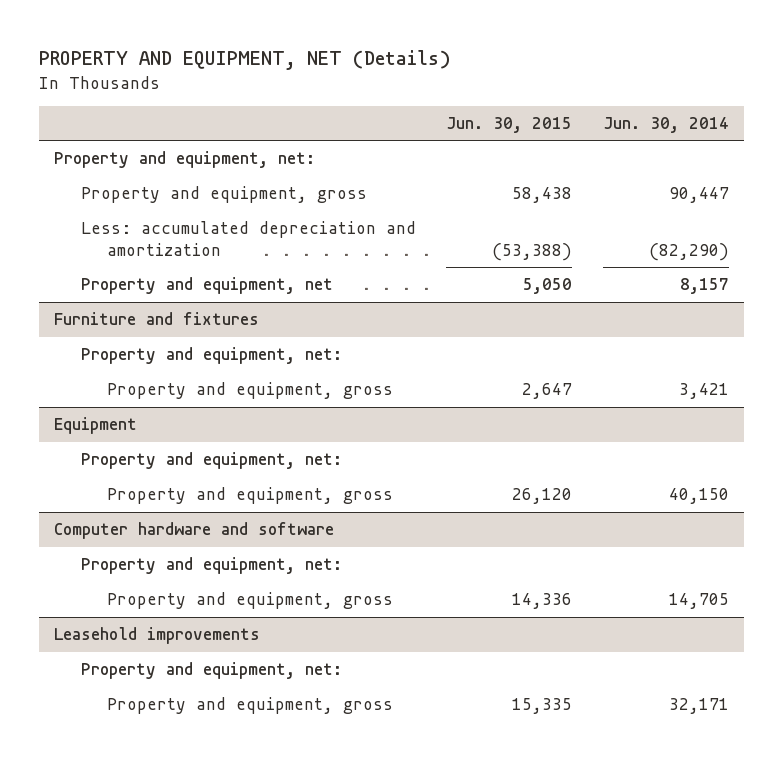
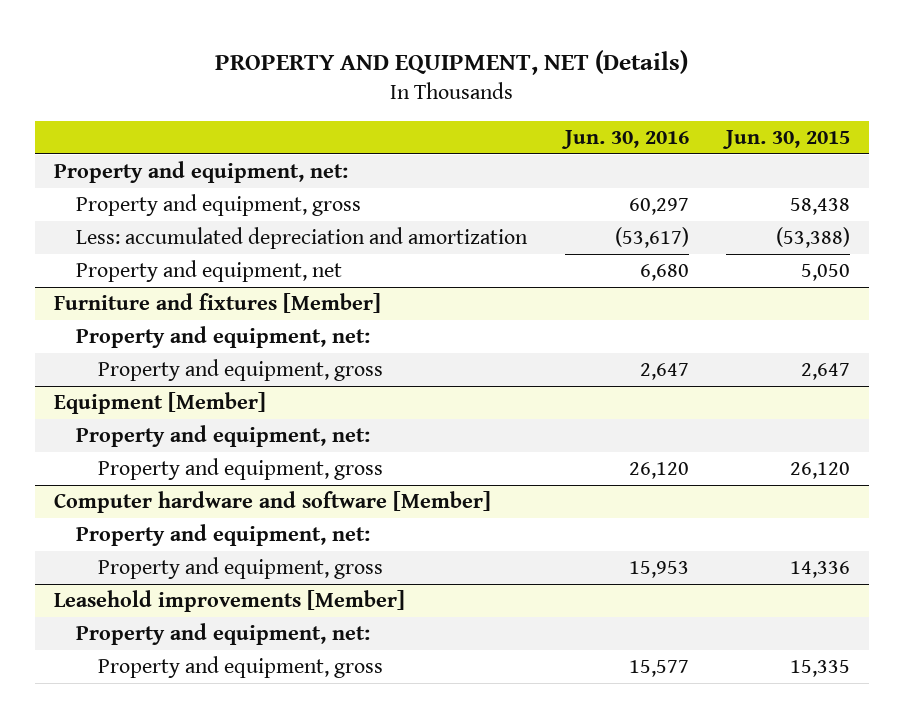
- | Jun. 30, 2015 | Jun. 30, 2014
+ | Jun. 30, 2016 | Jun. 30, 2015
- Furniture and fixtures
+ Furniture and fixtures [Member]
- Equipment
+ Equipment [Member]
- Computer hardware and software
+ Computer hardware and software [Member]
- Leasehold improvements
+ Leasehold improvements [Member]

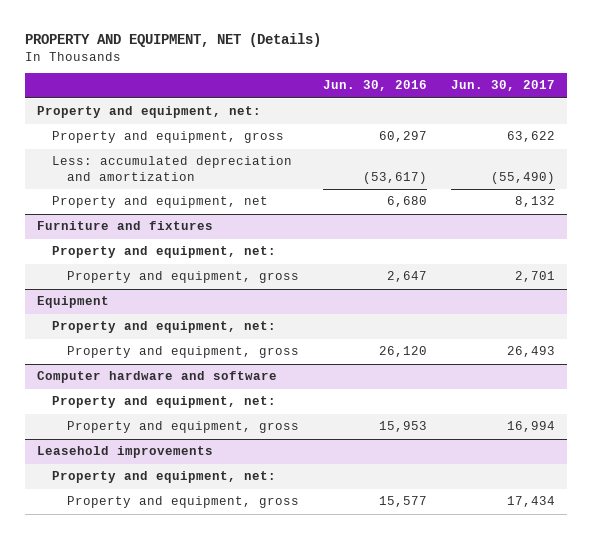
- | Jun. 30, 2016 | Jun. 30, 2015
+ | Jun. 30, 2016 | Jun. 30, 2017
- Furniture and fixtures [Member]
+ Furniture and fixtures
- Equipment [Member]
+ Equipment
- Computer hardware and software [Member]
+ Computer hardware and software
- Leasehold improvements [Member]
+ Leasehold improvements

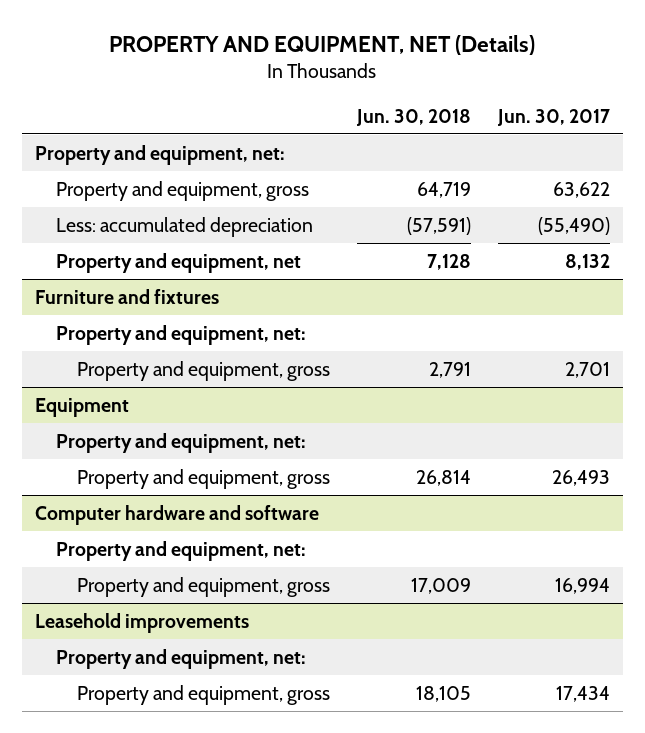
- | Jun. 30, 2016 | Jun. 30, 2017
+ | Jun. 30, 2018 | Jun. 30, 2017
- Less: accumulated depreciation and amortization | (53,617) | (55,490)
+ Less: accumulated depreciation | (57,591) | (55,490)

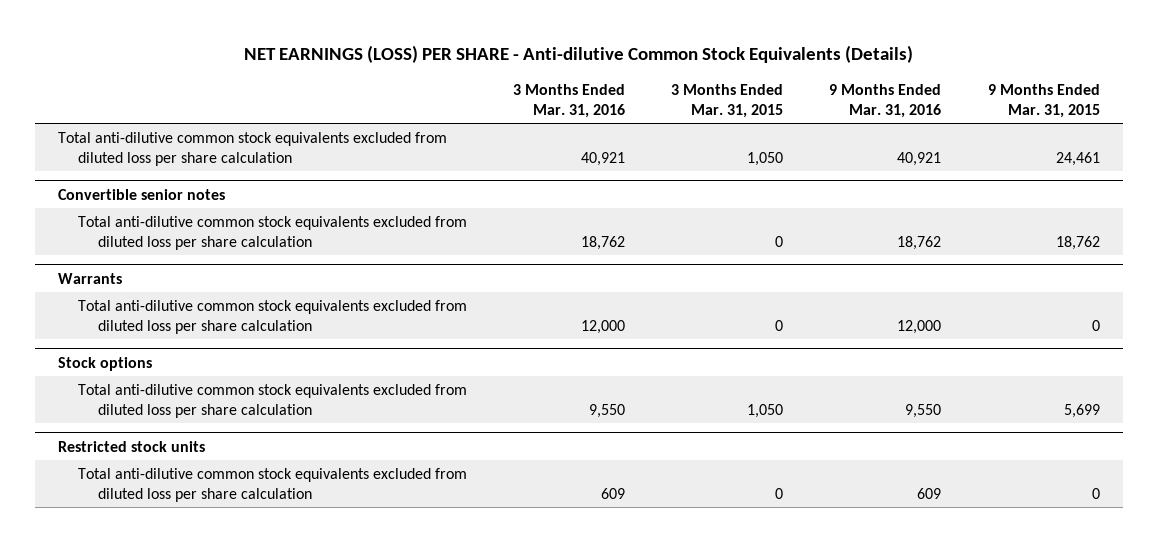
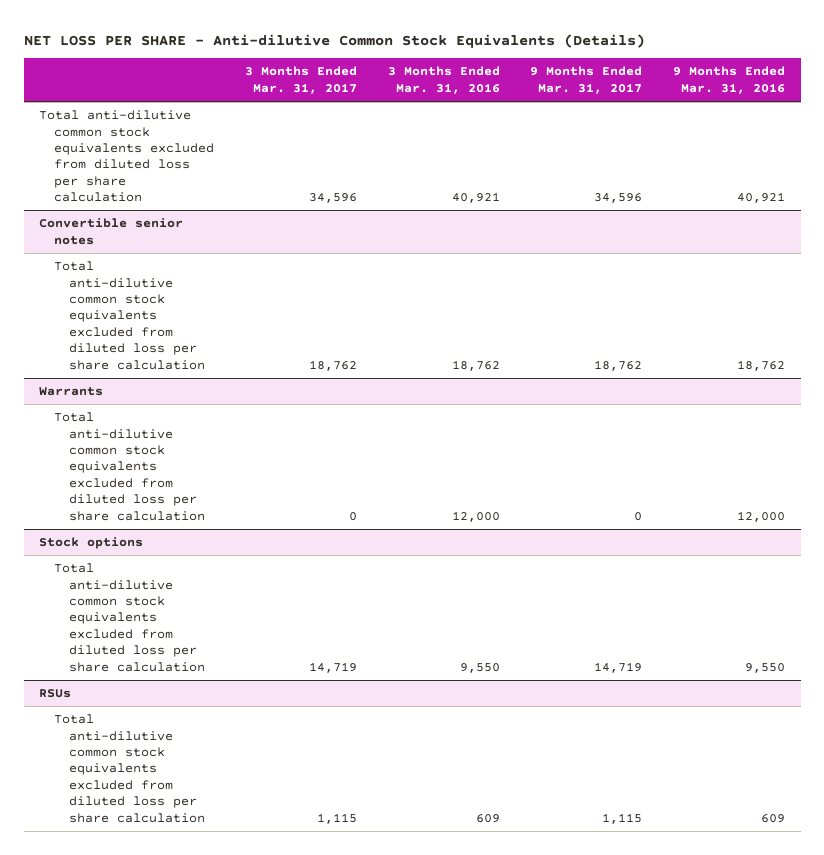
- NET EARNINGS (LOSS) PER SHARE - Anti-dilutive Common Stock Equivalents (Details)
+ NET LOSS PER SHARE - Anti-dilutive Common Stock Equivalents (Details)
- | 3 Months Ended Mar. 31, 2016 | 3 Months Ended Mar. 31, 2015 | 9 Months Ended Mar. 31, 2016 | 9 Months Ended Mar. 31, 2015
+ | 3 Months Ended Mar. 31, 2017 | 3 Months Ended Mar. 31, 2016 | 9 Months Ended Mar. 31, 2017 | 9 Months Ended Mar. 31, 2016
- Restricted stock units
+ RSUs

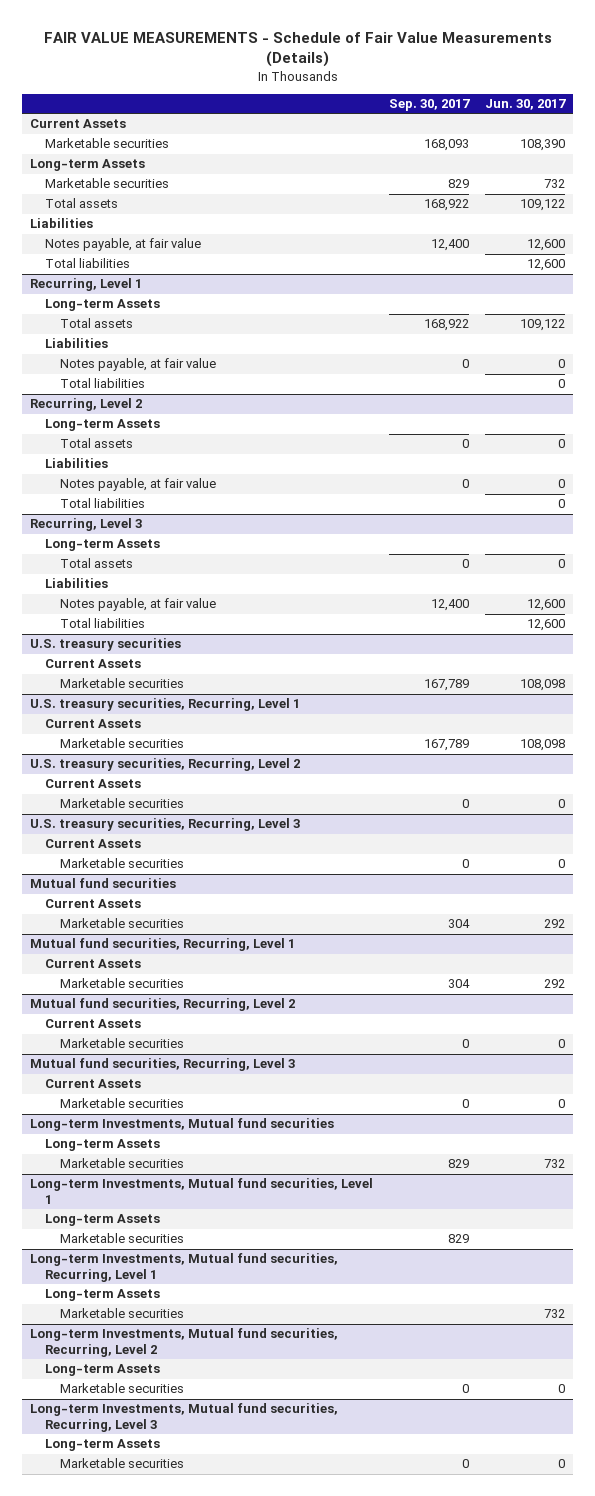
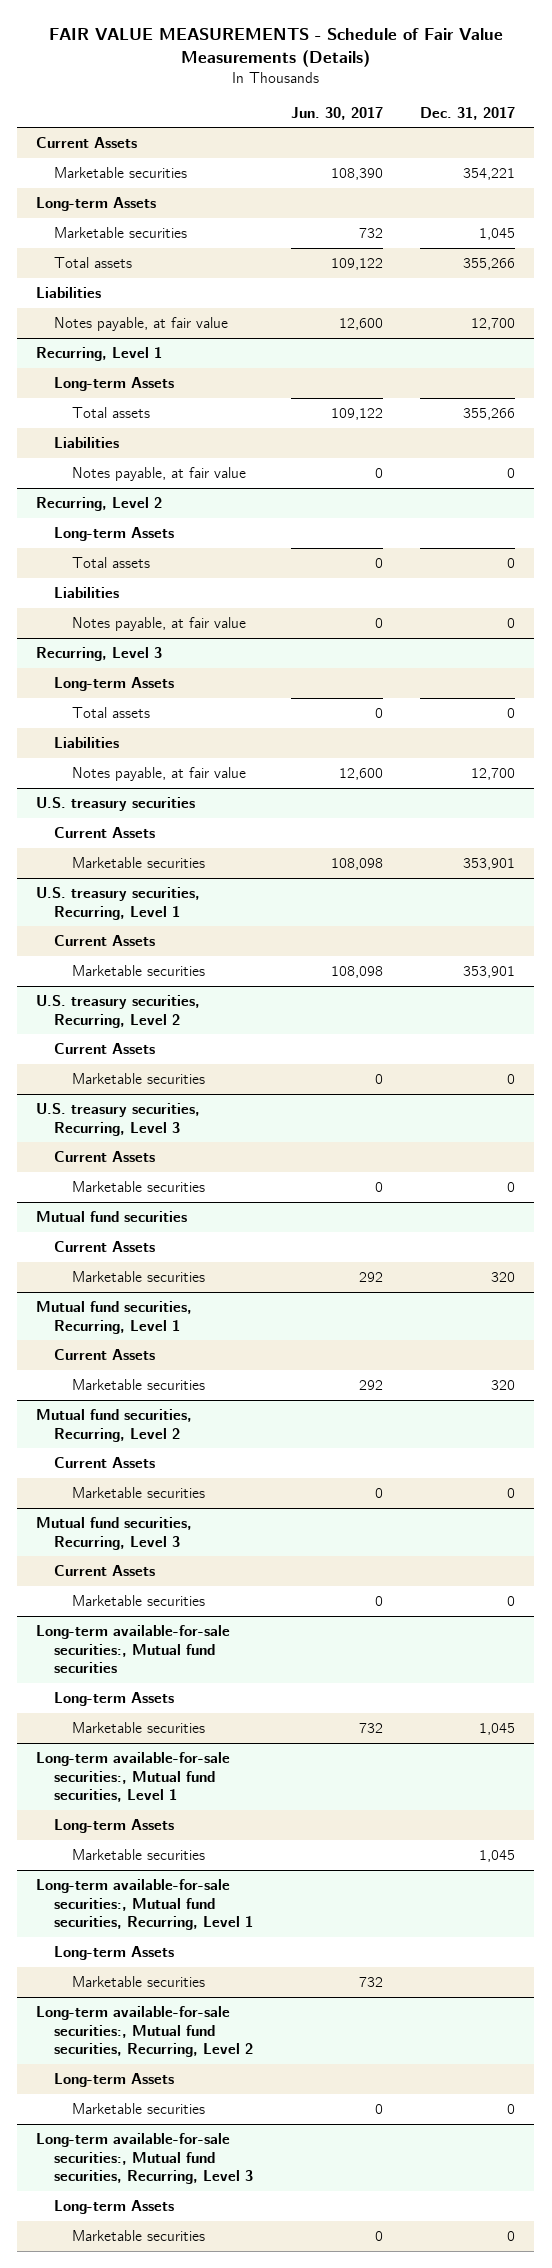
- | Sep. 30, 2017 | Jun. 30, 2017
+ | Jun. 30, 2017 | Dec. 31, 2017
- Total liabilities | | 12,600
@ Recurring, Level 1
- Total liabilities | | 0
@ Recurring, Level 2
- Total liabilities | | 0
@ Recurring, Level 3
- Total liabilities | | 12,600
- Long-term Investments, Mutual fund securities
+ Long-term available-for-sale securities:, Mutual fund securities
- Long-term Investments, Mutual fund securities, Level 1
+ Long-term available-for-sale securities:, Mutual fund securities, Level 1
- Long-term Investments, Mutual fund securities, Recurring, Level 1
+ Long-term available-for-sale securities:, Mutual fund securities, Recurring, Level 1
- Long-term Investments, Mutual fund securities, Recurring, Level 2
+ Long-term available-for-sale securities:, Mutual fund securities, Recurring, Level 2
- Long-term Investments, Mutual fund securities, Recurring, Level 3
+ Long-term available-for-sale securities:, Mutual fund securities, Recurring, Level 3

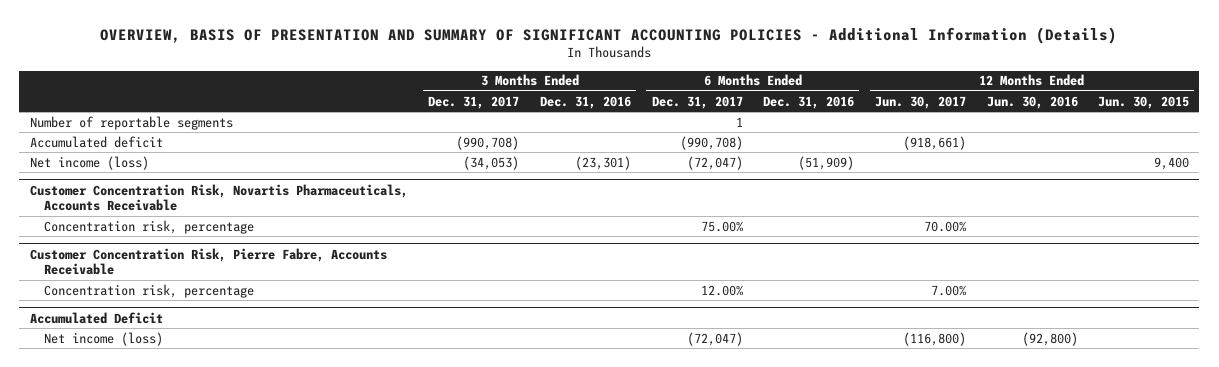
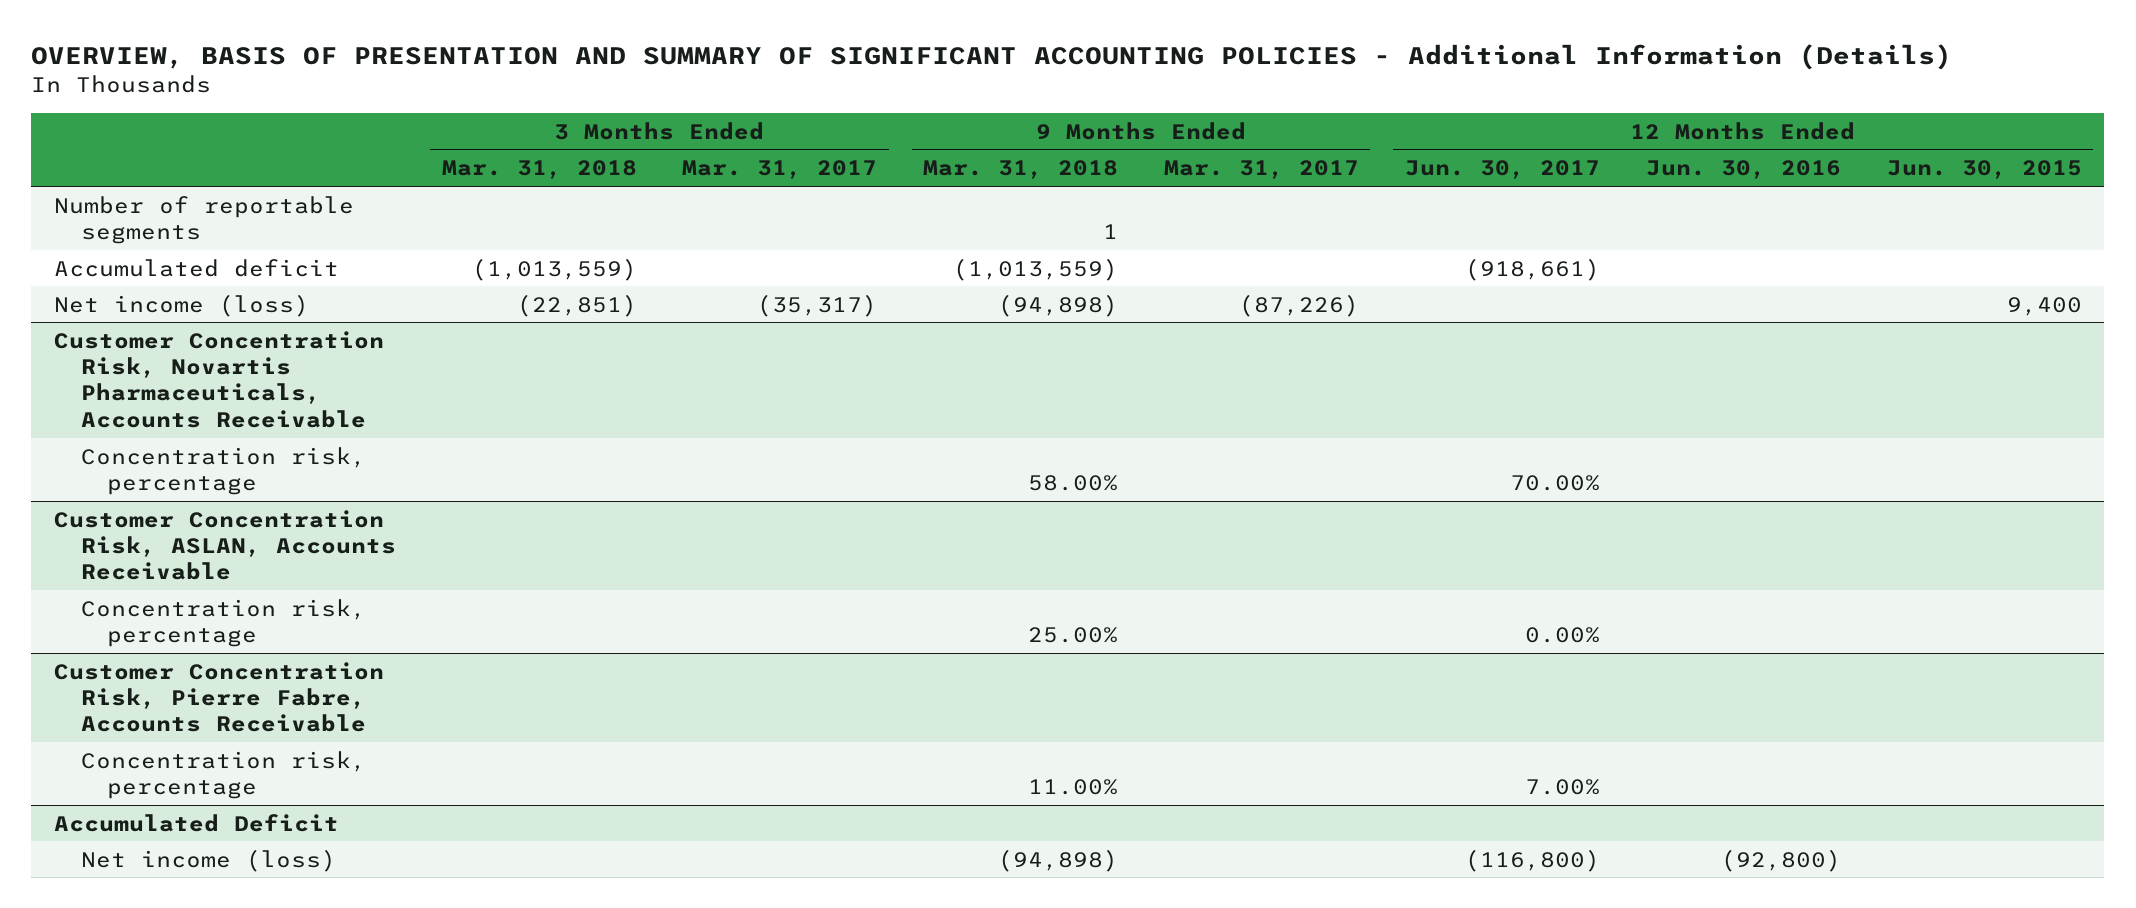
- | 3 Months Ended Dec. 31, 2017 | 3 Months Ended Dec. 31, 2016 | 6 Months Ended Dec. 31, 2017 | 6 Months Ended Dec. 31, 2016 | 12 Months Ended Jun. 30, 2017 | 12 Months Ended Jun. 30, 2016 | 12 Months Ended Jun. 30, 2015
+ | 3 Months Ended Mar. 31, 2018 | 3 Months Ended Mar. 31, 2017 | 9 Months Ended Mar. 31, 2018 | 9 Months Ended Mar. 31, 2017 | 12 Months Ended Jun. 30, 2017 | 12 Months Ended Jun. 30, 2016 | 12 Months Ended Jun. 30, 2015
+ Customer Concentration Risk, ASLAN, Accounts Receivable
+ Concentration risk, percentage | | | 25.00% | | 0.00% | |

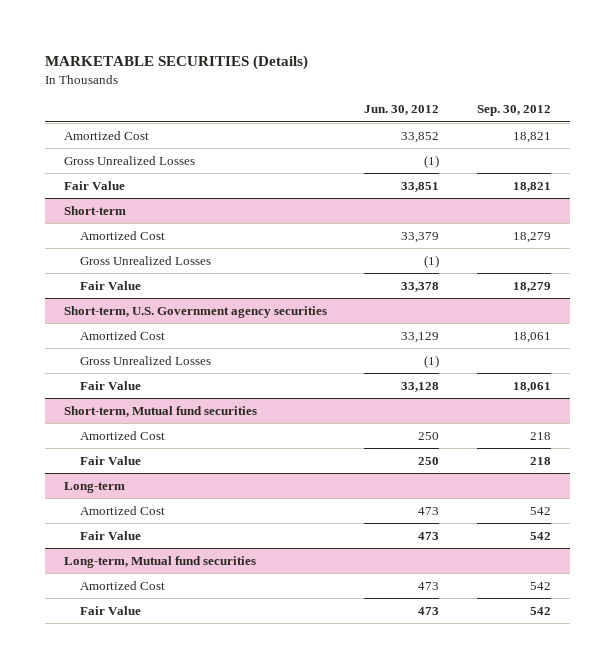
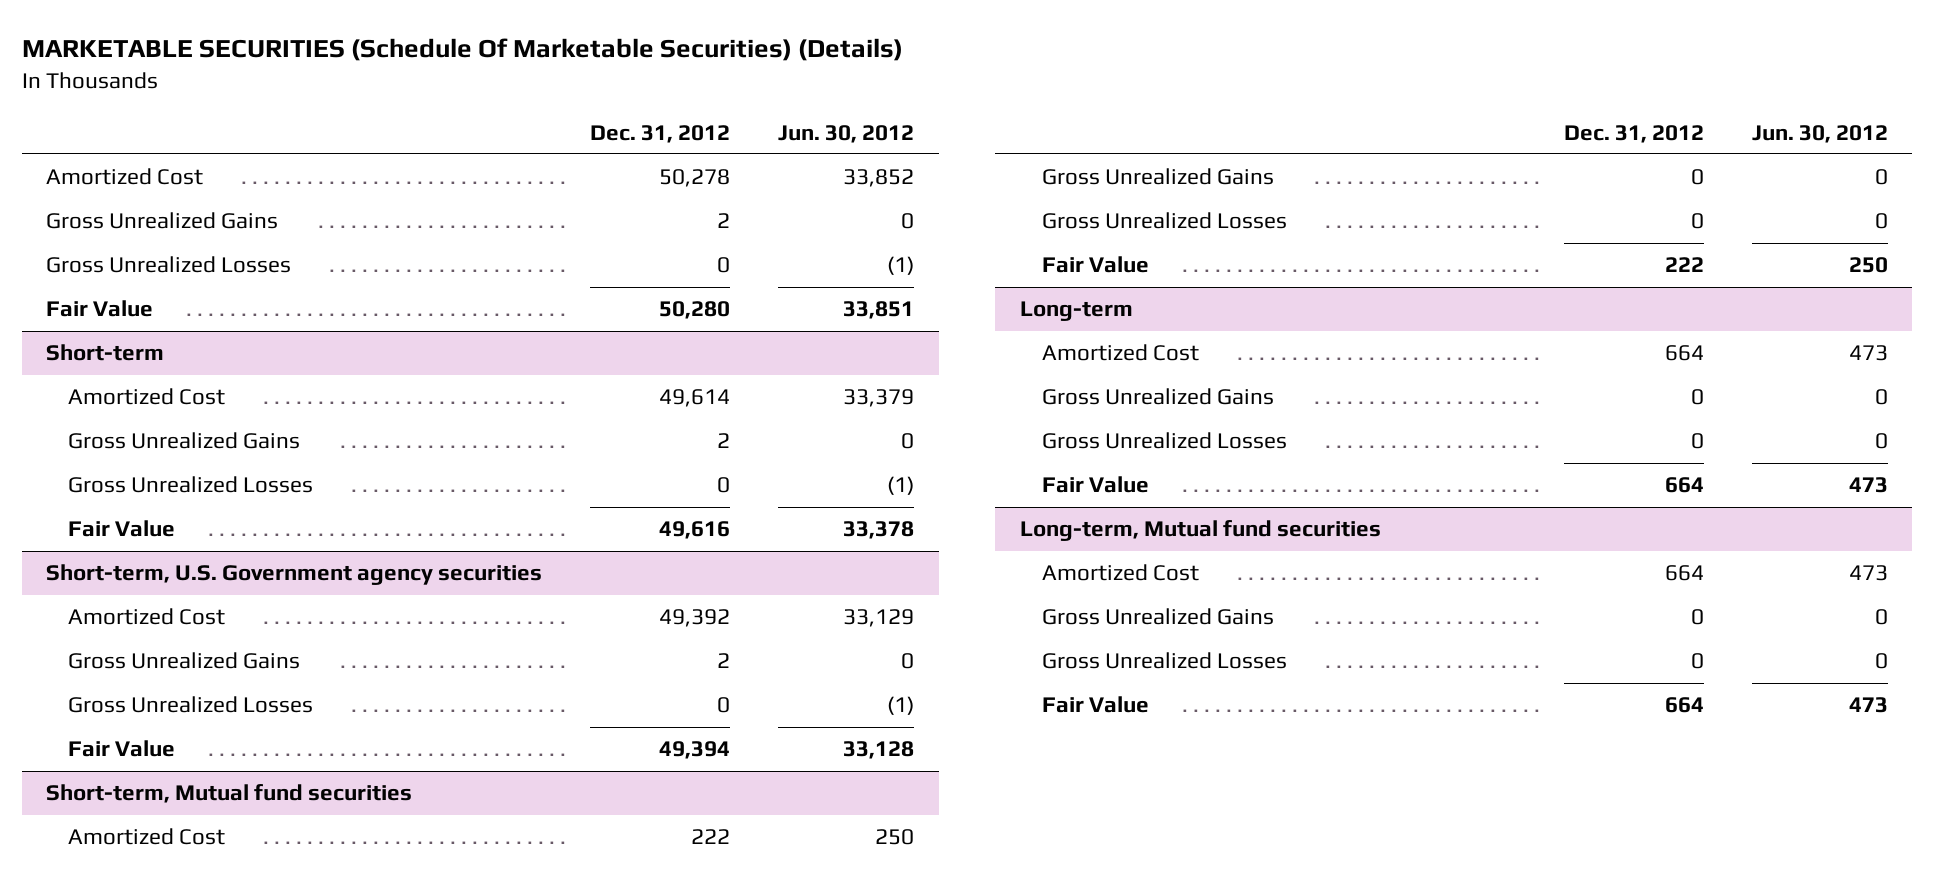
- MARKETABLE SECURITIES (Details)
+ MARKETABLE SECURITIES (Schedule Of Marketable Securities) (Details)
- | Jun. 30, 2012 | Sep. 30, 2012
+ | Dec. 31, 2012 | Jun. 30, 2012
+ Gross Unrealized Gains | 2 | 0
@ Short-term
+ Gross Unrealized Gains | 2 | 0
@ Short-term, U.S. Government agency securities
+ Gross Unrealized Gains | 2 | 0
@ Short-term, Mutual fund securities
+ Gross Unrealized Gains | 0 | 0
+ Gross Unrealized Losses | 0 | 0
@ Long-term
+ Gross Unrealized Gains | 0 | 0
+ Gross Unrealized Losses | 0 | 0
@ Long-term, Mutual fund securities
+ Gross Unrealized Gains | 0 | 0
+ Gross Unrealized Losses | 0 | 0

